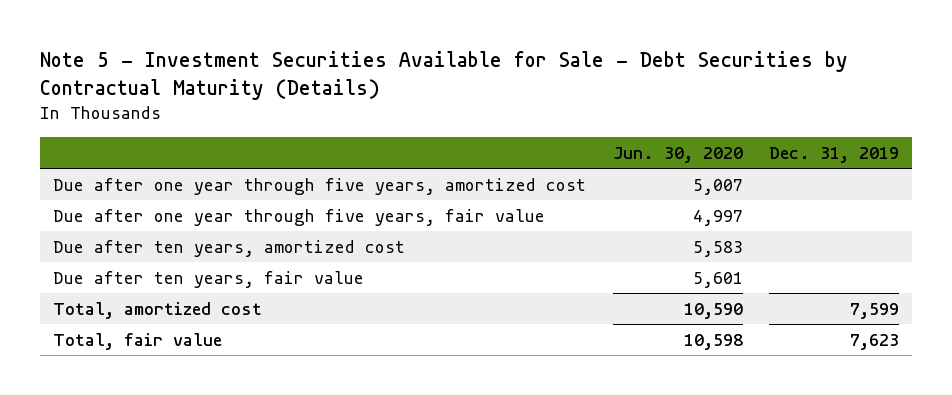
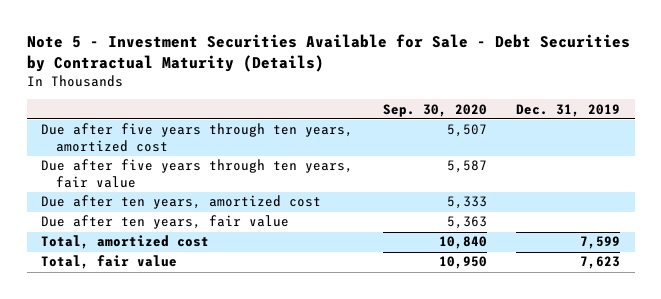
- | Jun. 30, 2020 | Dec. 31, 2019
+ | Sep. 30, 2020 | Dec. 31, 2019
- Due after one year through five years, amortized cost | 5,007 |
- Due after one year through five years, fair value | 4,997 |
+ Due after five years through ten years, amortized cost | 5,507 |
+ Due after five years through ten years, fair value | 5,587 |

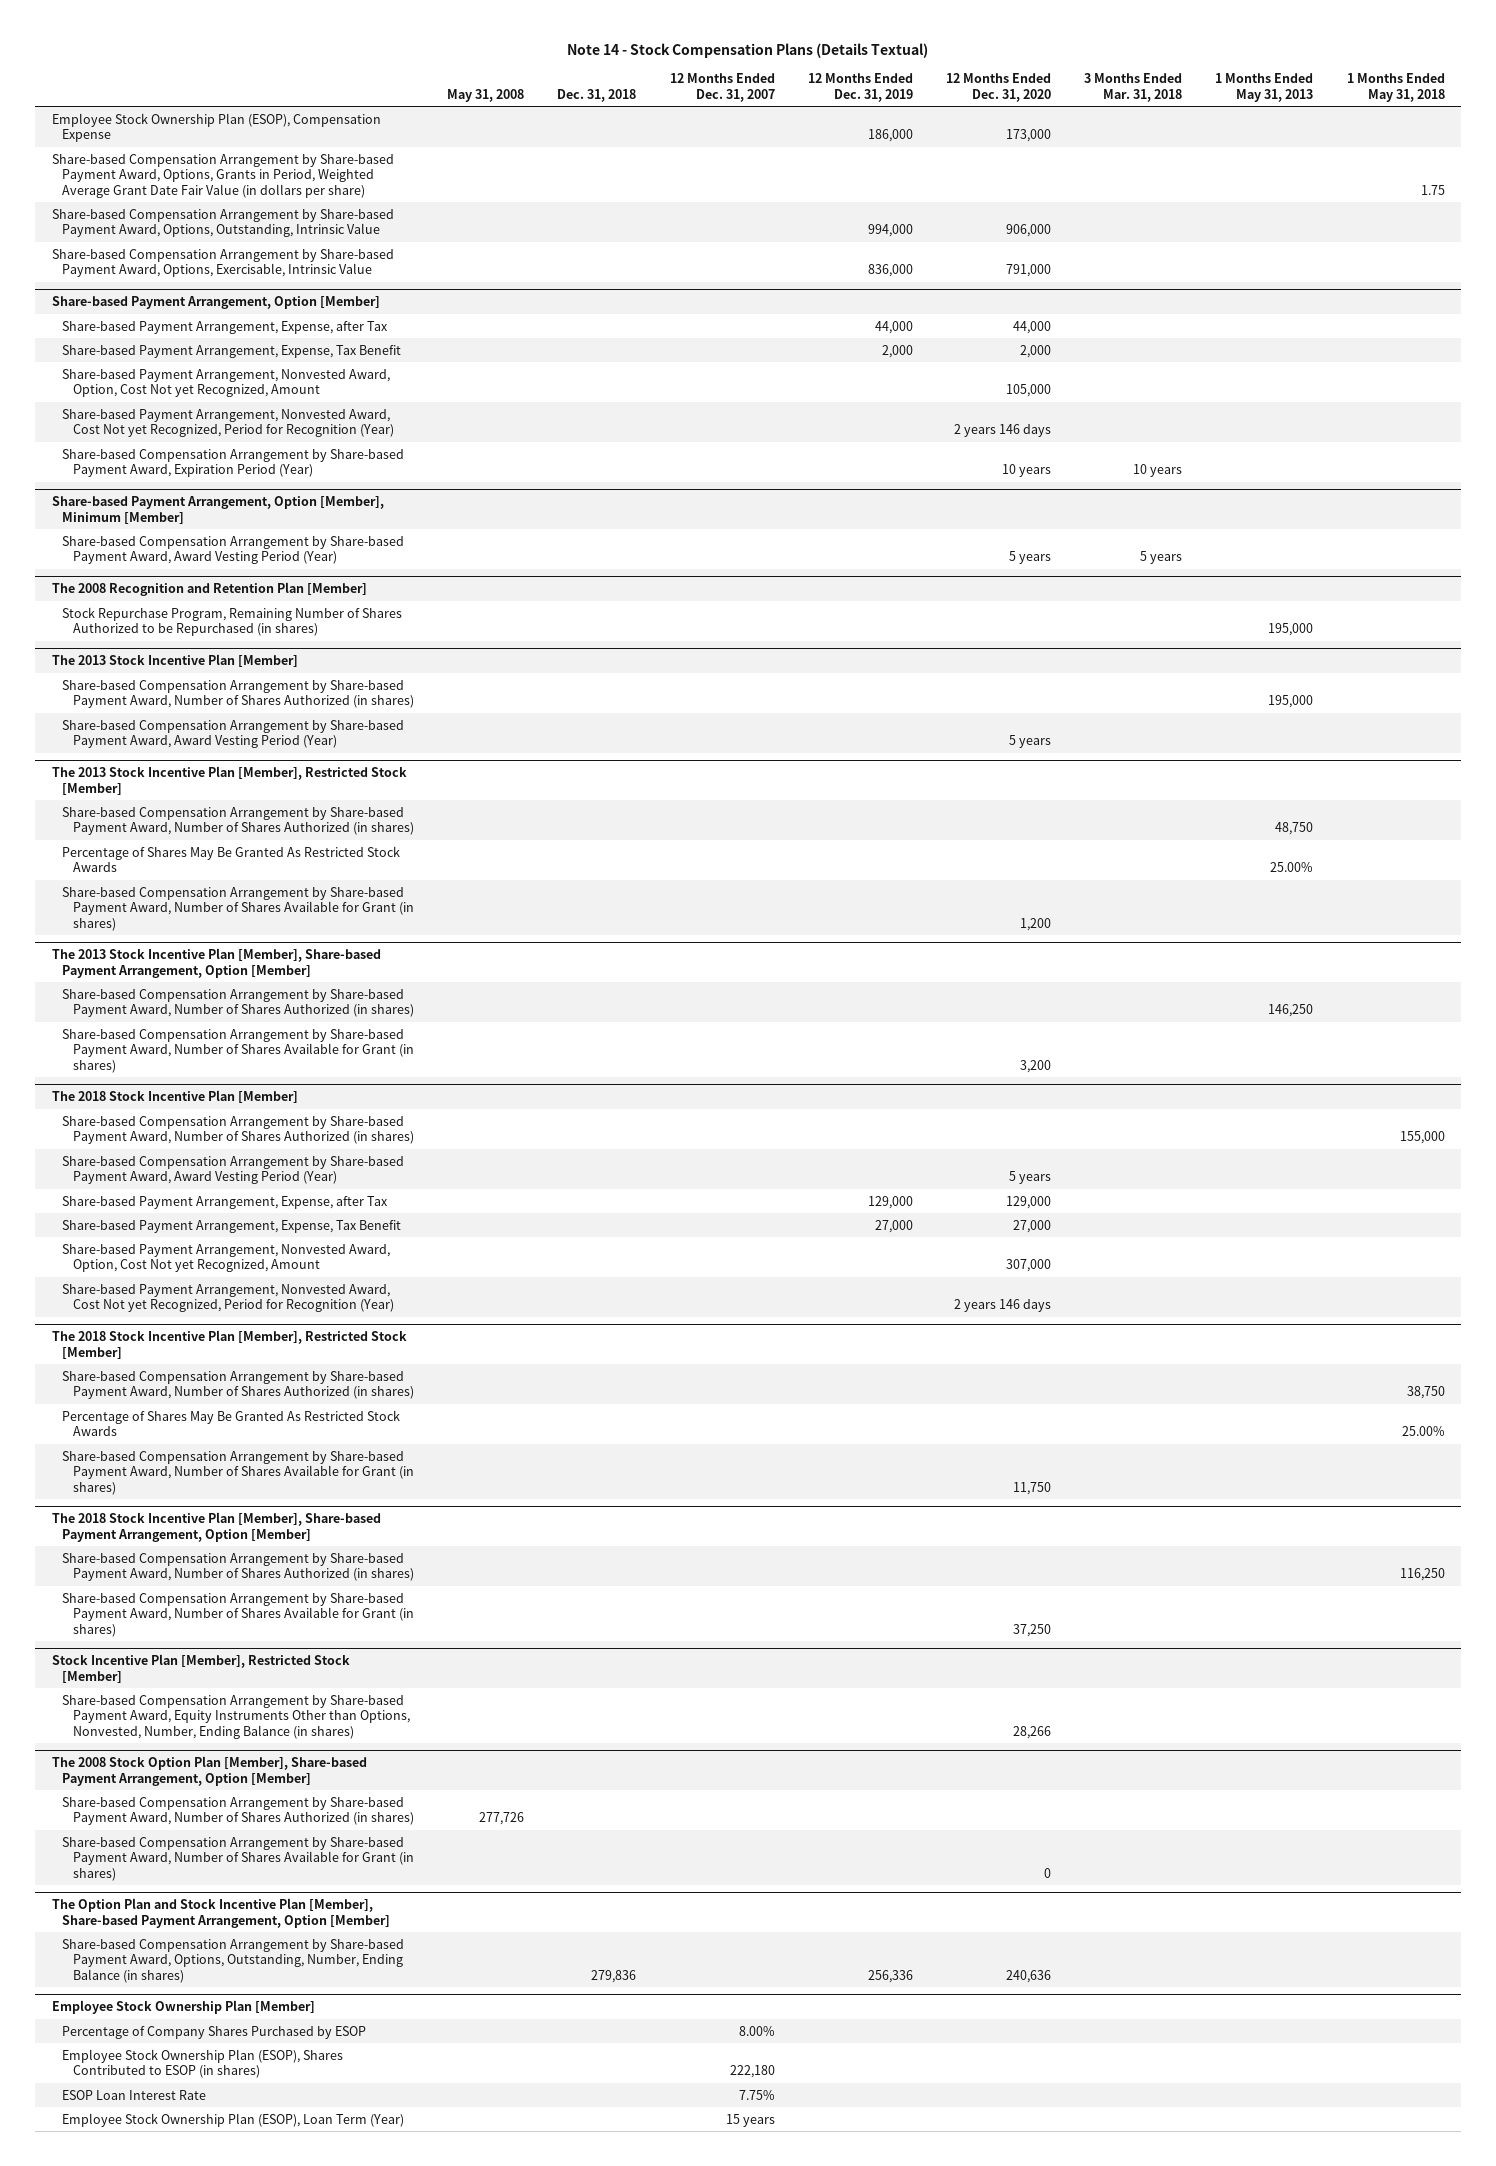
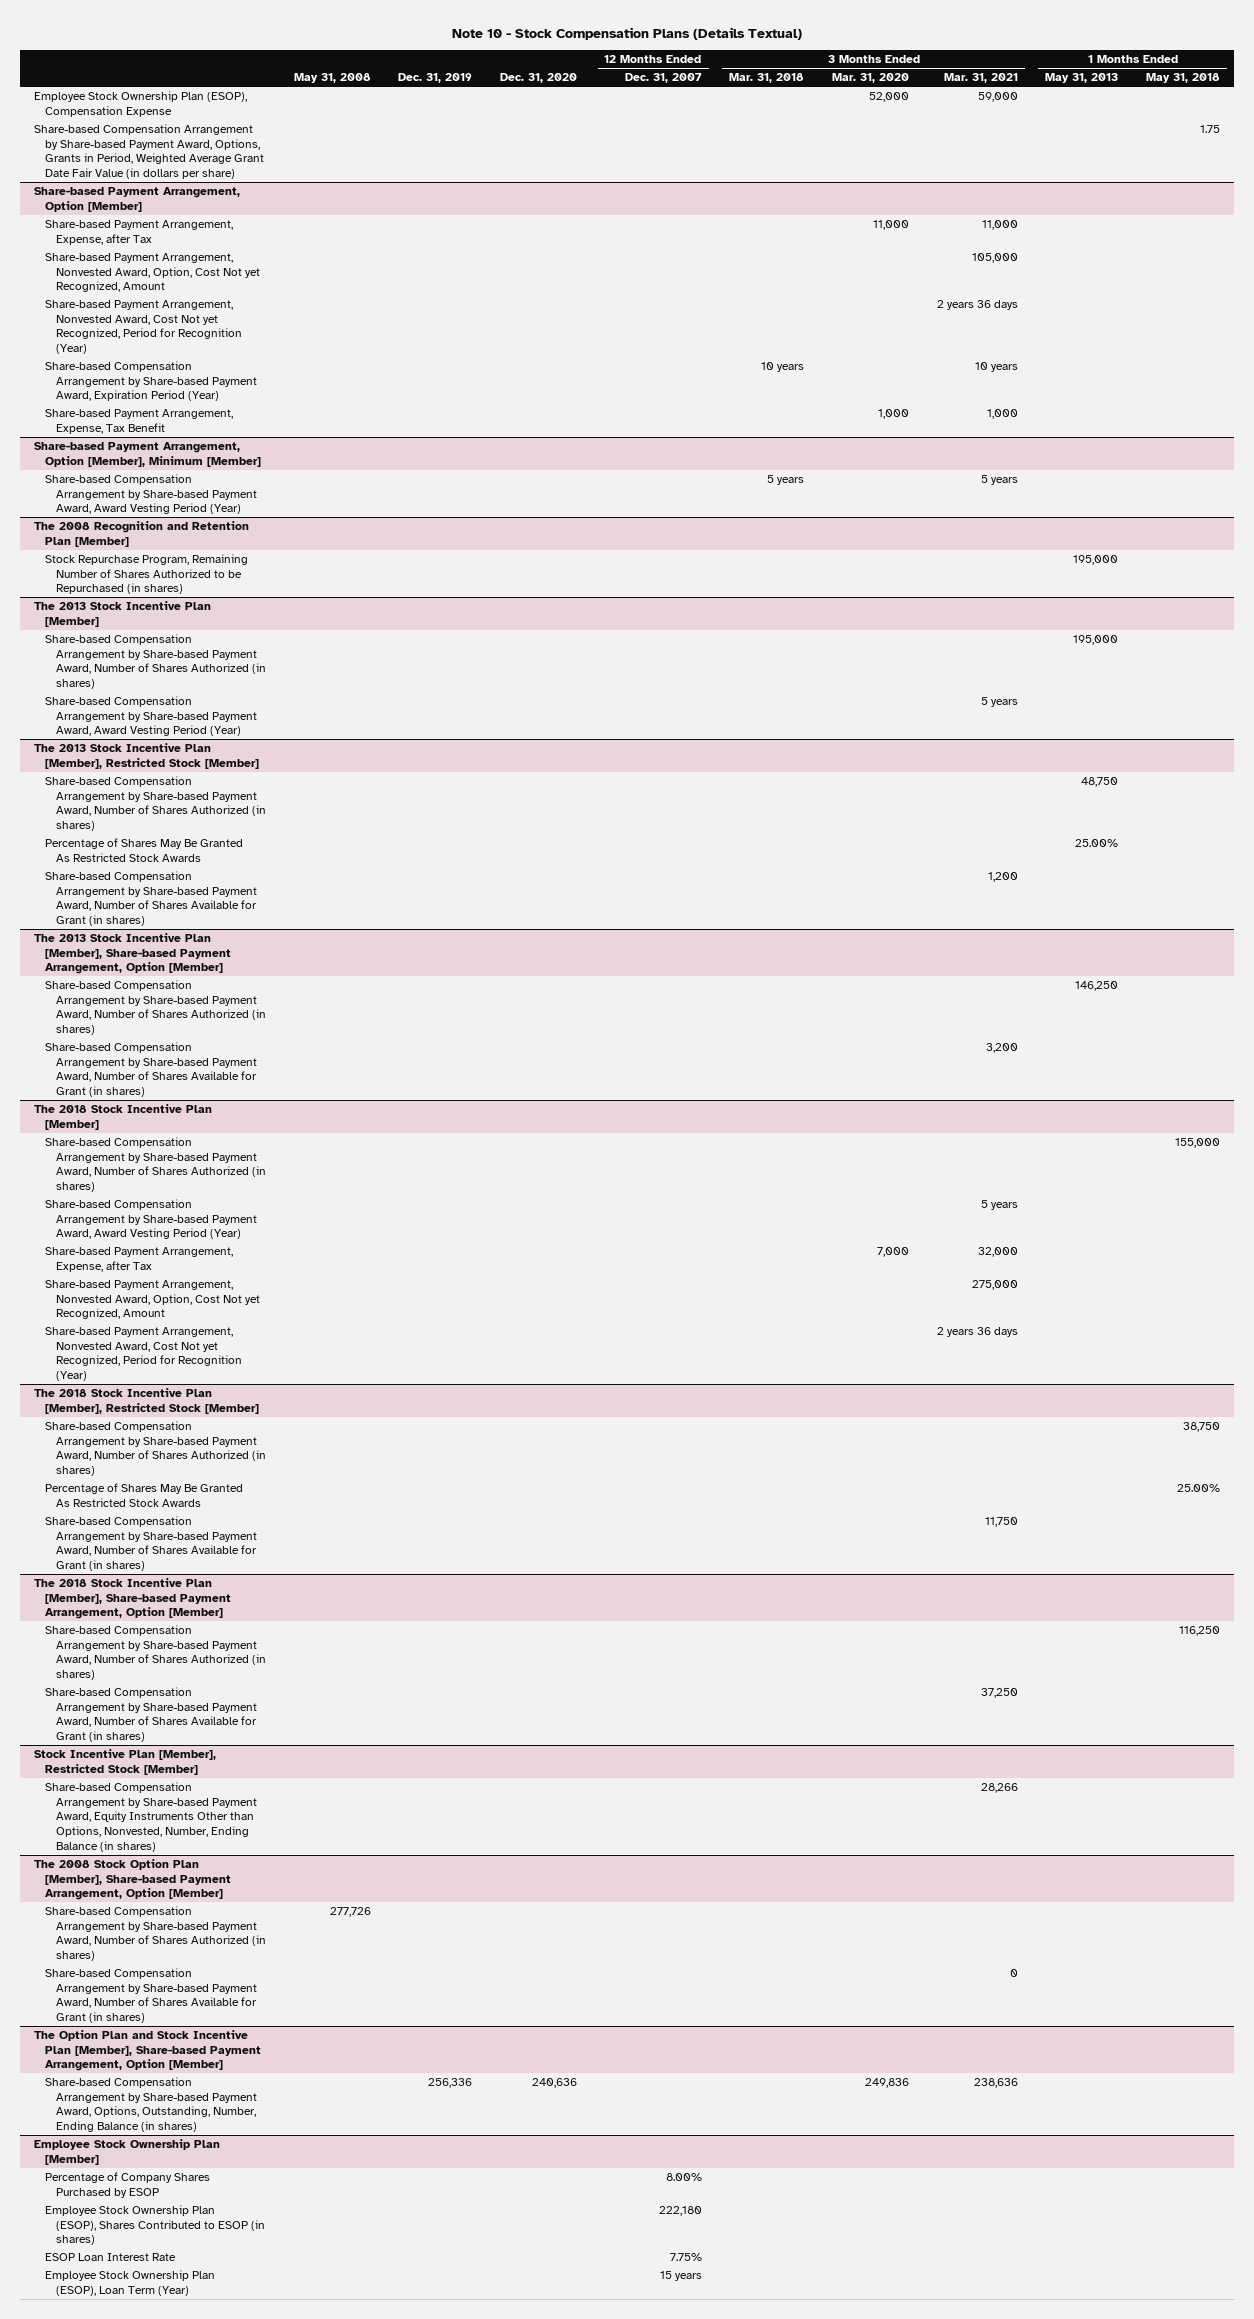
- Note 14 - Stock Compensation Plans (Details Textual)
+ Note 10 - Stock Compensation Plans (Details Textual)
- | May 31, 2008 | Dec. 31, 2018 | 12 Months Ended Dec. 31, 2007 | 12 Months Ended Dec. 31, 2019 | 12 Months Ended Dec. 31, 2020 | 3 Months Ended Mar. 31, 2018 | 1 Months Ended May 31, 2013 | 1 Months Ended May 31, 2018
+ | May 31, 2008 | Dec. 31, 2019 | Dec. 31, 2020 | 12 Months Ended Dec. 31, 2007 | 3 Months Ended Mar. 31, 2018 | 3 Months Ended Mar. 31, 2020 | 3 Months Ended Mar. 31, 2021 | 1 Months Ended May 31, 2013 | 1 Months Ended May 31, 2018
- Share-based Compensation Arrangement by Share-based Payment Award, Options, Outstanding, Intrinsic Value | | | | 994,000 | 906,000 | | |
- Share-based Compensation Arrangement by Share-based Payment Award, Options, Exercisable, Intrinsic Value | | | | 836,000 | 791,000 | | |
@ Share-based Payment Arrangement, Option [Member]
moved down: Share-based Payment Arrangement, Expense, Tax Benefit | | | | | | 1,000 | 1,000 | |
@ The 2018 Stock Incentive Plan [Member]
- Share-based Payment Arrangement, Expense, Tax Benefit | | | | 27,000 | 27,000 | | |

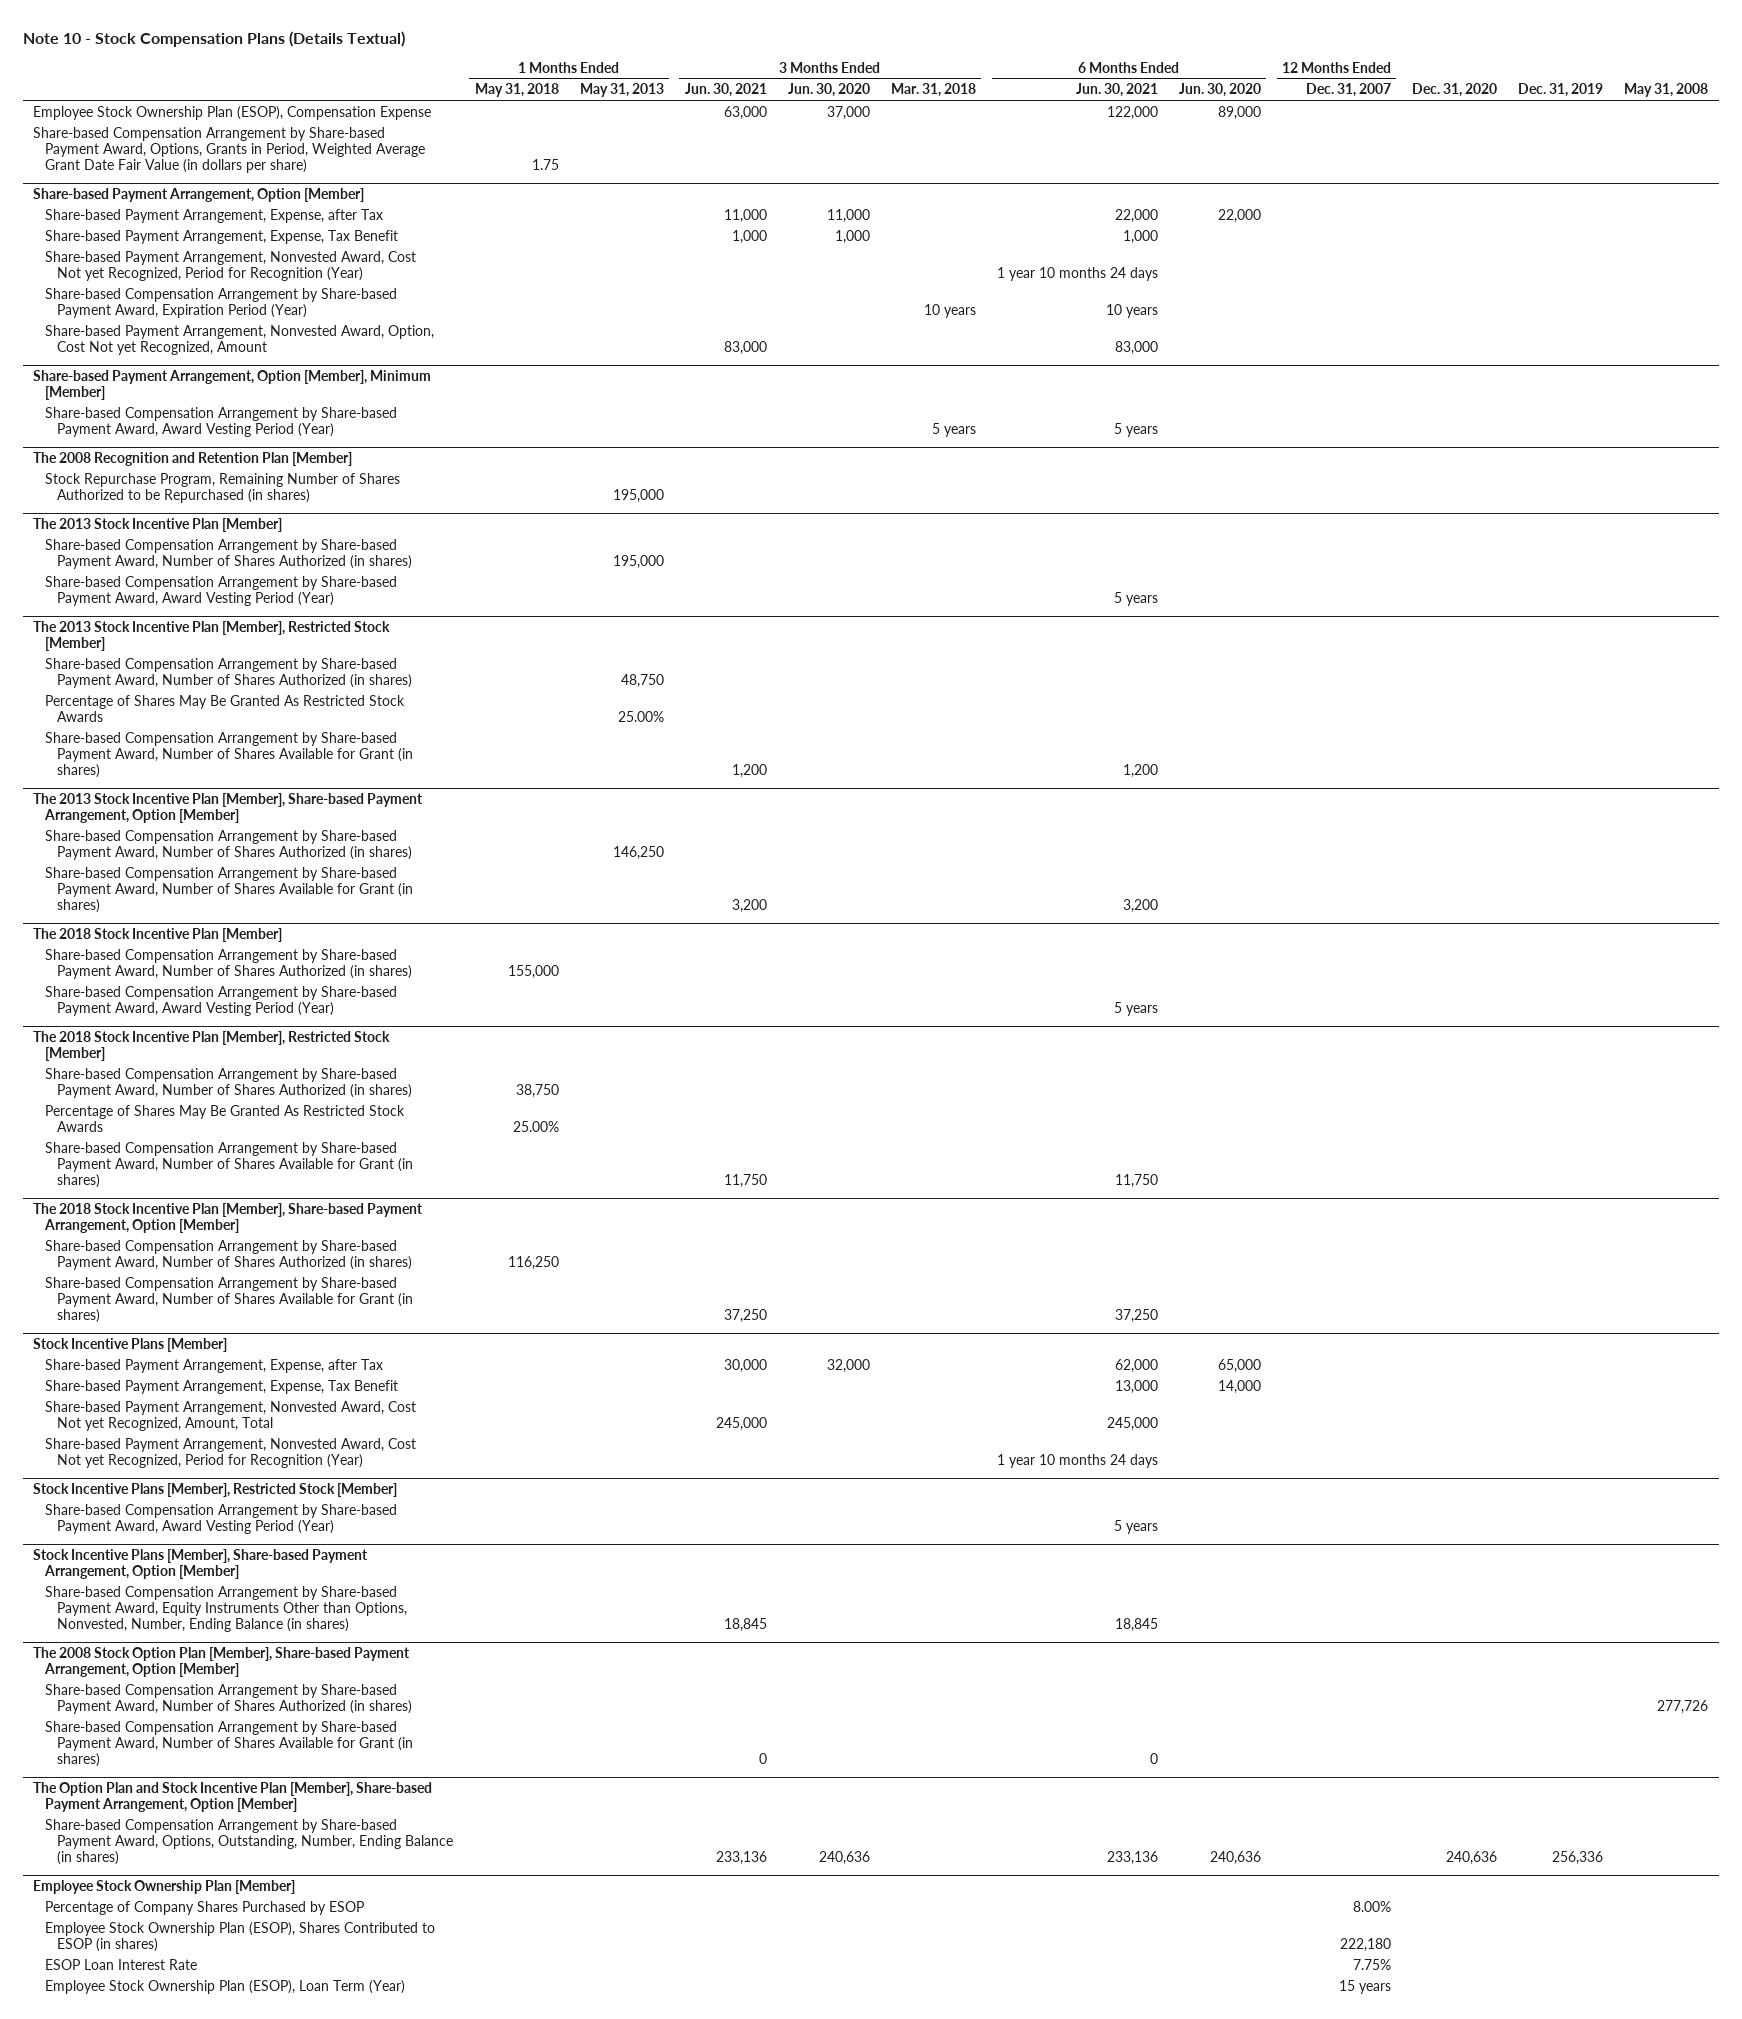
- | May 31, 2008 | Dec. 31, 2019 | Dec. 31, 2020 | 12 Months Ended Dec. 31, 2007 | 3 Months Ended Mar. 31, 2018 | 3 Months Ended Mar. 31, 2020 | 3 Months Ended Mar. 31, 2021 | 1 Months Ended May 31, 2013 | 1 Months Ended May 31, 2018
+ | 1 Months Ended May 31, 2018 | 1 Months Ended May 31, 2013 | 3 Months Ended Jun. 30, 2021 | 3 Months Ended Jun. 30, 2020 | 3 Months Ended Mar. 31, 2018 | 6 Months Ended Jun. 30, 2021 | 6 Months Ended Jun. 30, 2020 | 12 Months Ended Dec. 31, 2007 | Dec. 31, 2020 | Dec. 31, 2019 | May 31, 2008
@ Share-based Payment Arrangement, Option [Member]
moved up: Share-based Payment Arrangement, Expense, Tax Benefit | | | 1,000 | 1,000 | | 1,000 | | | | |
moved down: Share-based Payment Arrangement, Nonvested Award, Option, Cost Not yet Recognized, Amount | | | 83,000 | | | 83,000 | | | | |
@ The 2018 Stock Incentive Plan [Member]
- Share-based Payment Arrangement, Expense, after Tax | | | | | | 7,000 | 32,000 | |
- Share-based Payment Arrangement, Nonvested Award, Option, Cost Not yet Recognized, Amount | | | | | | | 275,000 | |
- Share-based Payment Arrangement, Nonvested Award, Cost Not yet Recognized, Period for Recognition (Year) | | | | | | | 2 years 36 days | |
- Stock Incentive Plan [Member], Restricted Stock [Member]
- Share-based Compensation Arrangement by Share-based Payment Award, Equity Instruments Other than Options, Nonvested, Number, Ending Balance (in shares) | | | | | | | 28,266 | |
+ Stock Incentive Plans [Member]
+ Share-based Payment Arrangement, Expense, after Tax | | | 30,000 | 32,000 | | 62,000 | 65,000 | | | |
+ Share-based Payment Arrangement, Expense, Tax Benefit | | | | | | 13,000 | 14,000 | | | |
+ Share-based Payment Arrangement, Nonvested Award, Cost Not yet Recognized, Amount, Total | | | 245,000 | | | 245,000 | | | | |
+ Share-based Payment Arrangement, Nonvested Award, Cost Not yet Recognized, Period for Recognition (Year) | | | | | | 1 year 10 months 24 days | | | | |
+ Stock Incentive Plans [Member], Restricted Stock [Member]
+ Share-based Compensation Arrangement by Share-based Payment Award, Award Vesting Period (Year) | | | | | | 5 years | | | | |
+ Stock Incentive Plans [Member], Share-based Payment Arrangement, Option [Member]
+ Share-based Compensation Arrangement by Share-based Payment Award, Equity Instruments Other than Options, Nonvested, Number, Ending Balance (in shares) | | | 18,845 | | | 18,845 | | | | |

